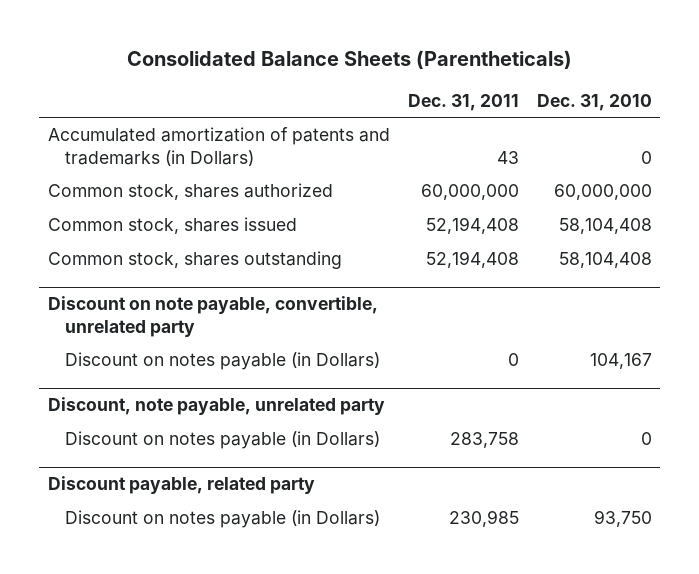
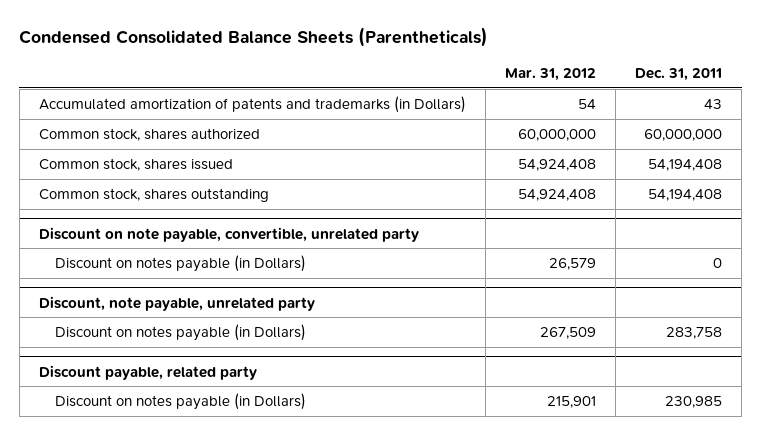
- Consolidated Balance Sheets (Parentheticals)
+ Condensed Consolidated Balance Sheets (Parentheticals)
- | Dec. 31, 2011 | Dec. 31, 2010
+ | Mar. 31, 2012 | Dec. 31, 2011
- Common stock, shares issued | 52,194,408 | 58,104,408
- Common stock, shares outstanding | 52,194,408 | 58,104,408
+ Common stock, shares issued | 54,924,408 | 54,194,408
+ Common stock, shares outstanding | 54,924,408 | 54,194,408

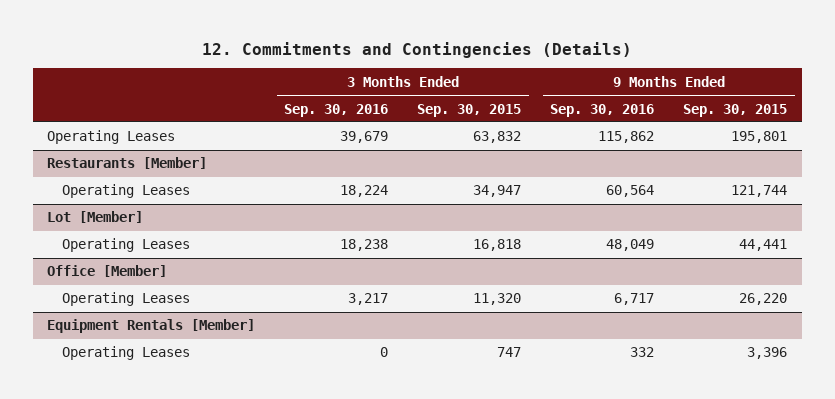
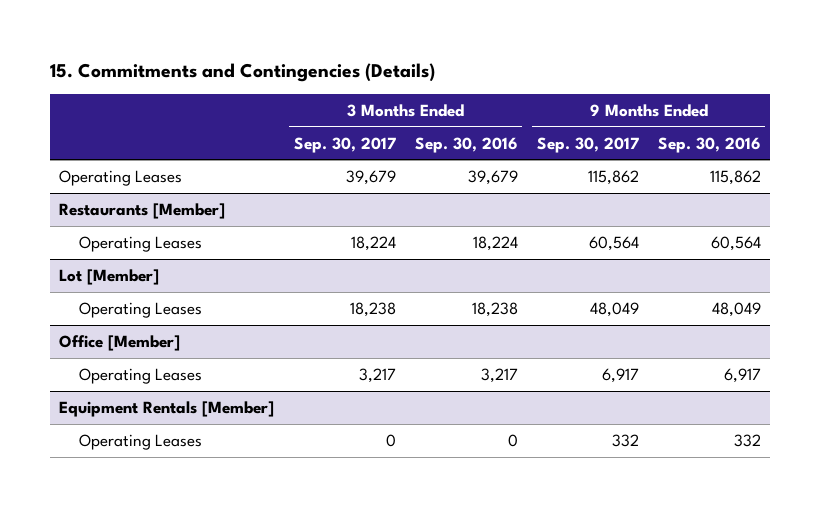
- 12. Commitments and Contingencies (Details)
+ 15. Commitments and Contingencies (Details)
- | 3 Months Ended Sep. 30, 2016 | 3 Months Ended Sep. 30, 2015 | 9 Months Ended Sep. 30, 2016 | 9 Months Ended Sep. 30, 2015
+ | 3 Months Ended Sep. 30, 2017 | 3 Months Ended Sep. 30, 2016 | 9 Months Ended Sep. 30, 2017 | 9 Months Ended Sep. 30, 2016
@ Office [Member]
- Operating Leases | 3,217 | 11,320 | 6,717 | 26,220
+ Operating Leases | 3,217 | 3,217 | 6,917 | 6,917

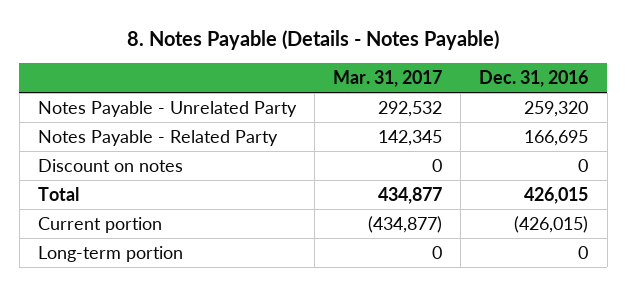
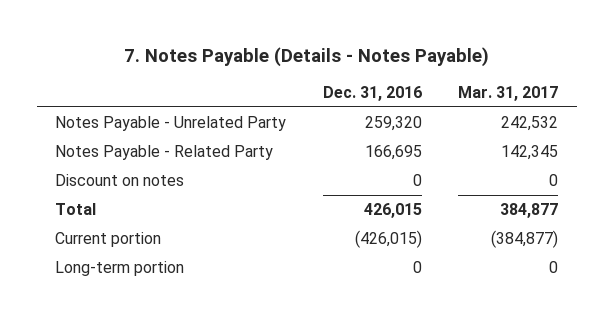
- 8. Notes Payable (Details - Notes Payable)
+ 7. Notes Payable (Details - Notes Payable)
- | Mar. 31, 2017 | Dec. 31, 2016
+ | Dec. 31, 2016 | Mar. 31, 2017
- Notes Payable - Unrelated Party | 292,532 | 259,320
+ Notes Payable - Unrelated Party | 259,320 | 242,532
- Total | 434,877 | 426,015
- Current portion | (434,877) | (426,015)
+ Total | 426,015 | 384,877
+ Current portion | (426,015) | (384,877)

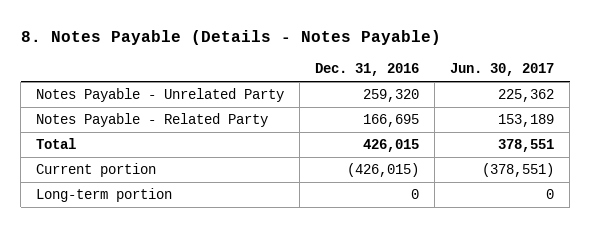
- 7. Notes Payable (Details - Notes Payable)
+ 8. Notes Payable (Details - Notes Payable)
- | Dec. 31, 2016 | Mar. 31, 2017
+ | Dec. 31, 2016 | Jun. 30, 2017
- Discount on notes | 0 | 0

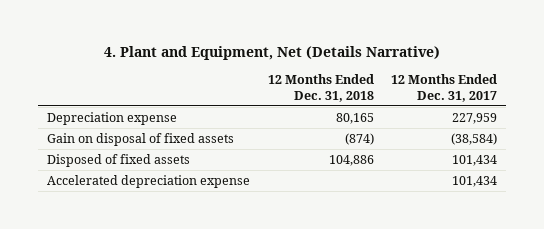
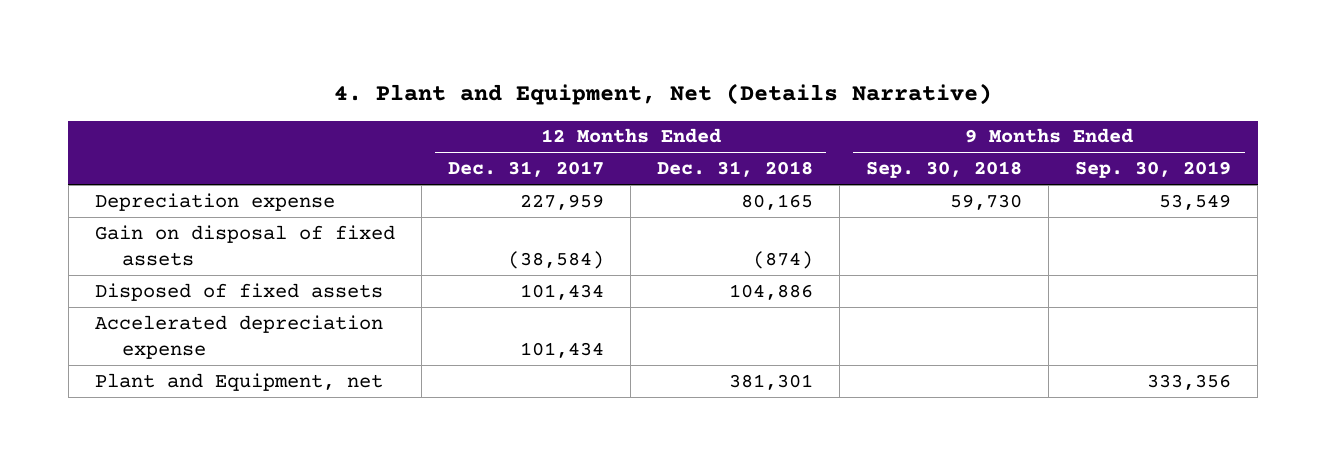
- | 12 Months Ended Dec. 31, 2018 | 12 Months Ended Dec. 31, 2017
+ | 12 Months Ended Dec. 31, 2017 | 12 Months Ended Dec. 31, 2018 | 9 Months Ended Sep. 30, 2018 | 9 Months Ended Sep. 30, 2019
+ Plant and Equipment, net | | 381,301 | | 333,356

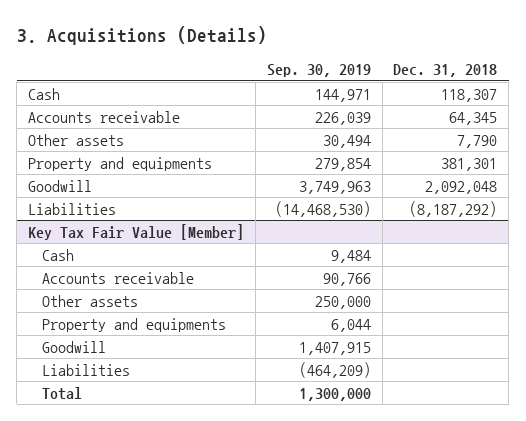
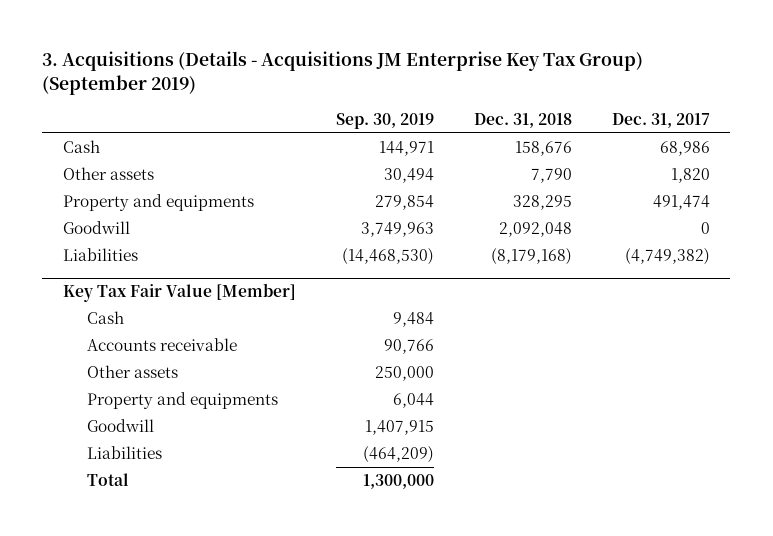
- 3. Acquisitions (Details)
+ 3. Acquisitions (Details - Acquisitions JM Enterprise Key Tax Group) (September 2019)
- | Sep. 30, 2019 | Dec. 31, 2018
+ | Sep. 30, 2019 | Dec. 31, 2018 | Dec. 31, 2017
- Cash | 144,971 | 118,307
- Accounts receivable | 226,039 | 64,345
+ Cash | 144,971 | 158,676 | 68,986
- Property and equipments | 279,854 | 381,301
+ Property and equipments | 279,854 | 328,295 | 491,474
- Liabilities | (14,468,530) | (8,187,292)
+ Liabilities | (14,468,530) | (8,179,168) | (4,749,382)

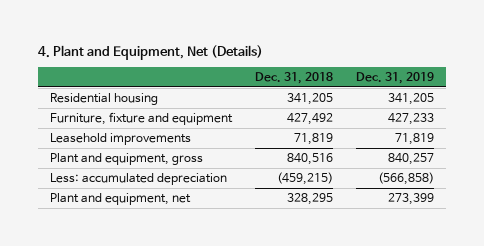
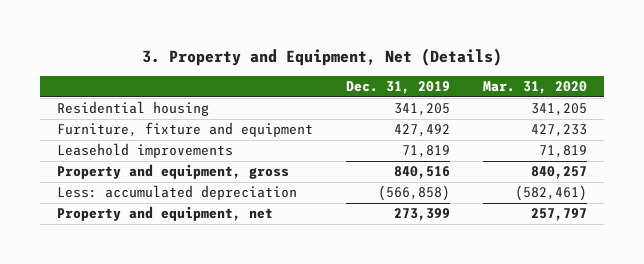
- 4. Plant and Equipment, Net (Details)
+ 3. Property and Equipment, Net (Details)
- | Dec. 31, 2018 | Dec. 31, 2019
+ | Dec. 31, 2019 | Mar. 31, 2020
- Furniture, fixture and equipment | 427,492 | 427,233
+ Furniture, fixture and equipment | 427,492 | 427,233
- Plant and equipment, gross | 840,516 | 840,257
+ Property and equipment, gross | 840,516 | 840,257
- Plant and equipment, net | 328,295 | 273,399
+ Property and equipment, net | 273,399 | 257,797

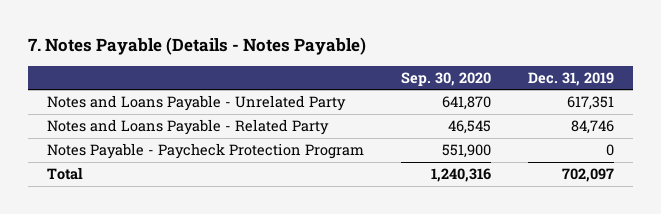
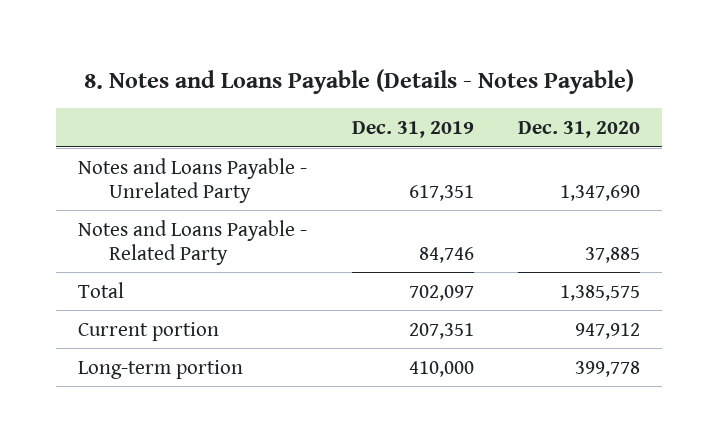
- 7. Notes Payable (Details - Notes Payable)
+ 8. Notes and Loans Payable (Details - Notes Payable)
- | Sep. 30, 2020 | Dec. 31, 2019
+ | Dec. 31, 2019 | Dec. 31, 2020
- Notes Payable - Paycheck Protection Program | 551,900 | 0
+ Current portion | 207,351 | 947,912
+ Long-term portion | 410,000 | 399,778

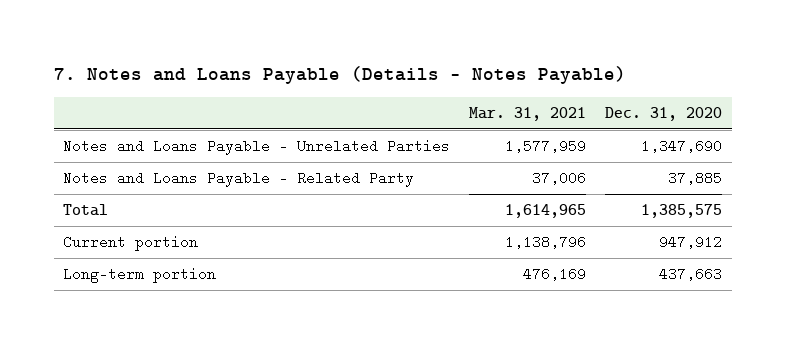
- 8. Notes and Loans Payable (Details - Notes Payable)
+ 7. Notes and Loans Payable (Details - Notes Payable)
- | Dec. 31, 2019 | Dec. 31, 2020
+ | Mar. 31, 2021 | Dec. 31, 2020
- Notes and Loans Payable - Unrelated Party | 617,351 | 1,347,690
+ Notes and Loans Payable - Unrelated Parties | 1,577,959 | 1,347,690
- Long-term portion | 410,000 | 399,778
+ Long-term portion | 476,169 | 437,663

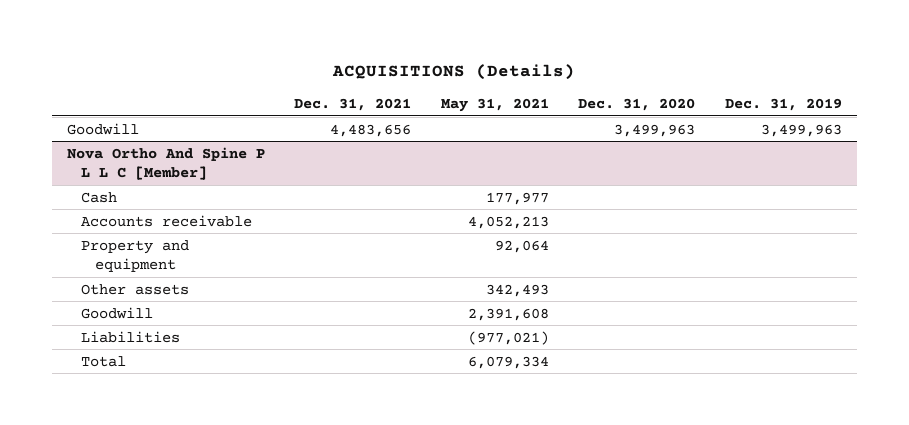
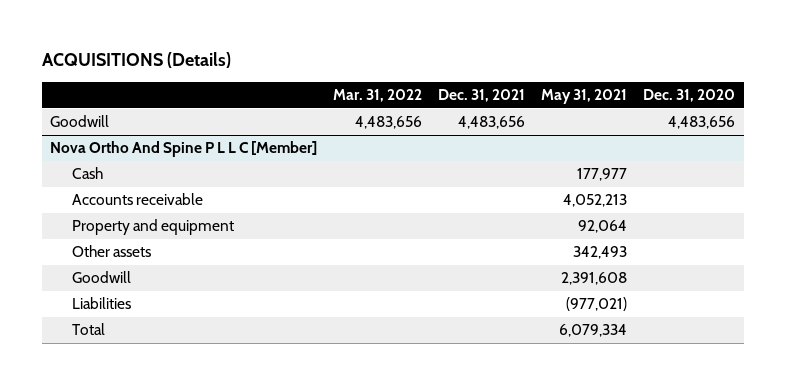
- | Dec. 31, 2021 | May 31, 2021 | Dec. 31, 2020 | Dec. 31, 2019
+ | Mar. 31, 2022 | Dec. 31, 2021 | May 31, 2021 | Dec. 31, 2020
- Goodwill | 4,483,656 | | 3,499,963 | 3,499,963
+ Goodwill | 4,483,656 | 4,483,656 | | 4,483,656

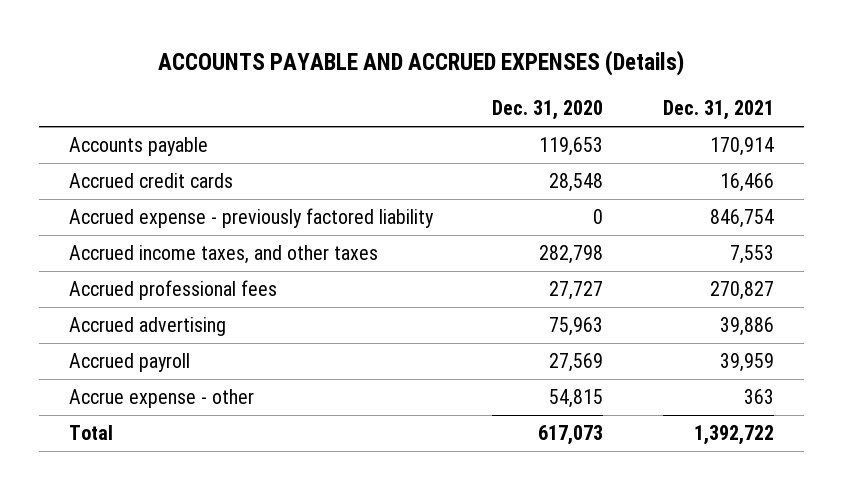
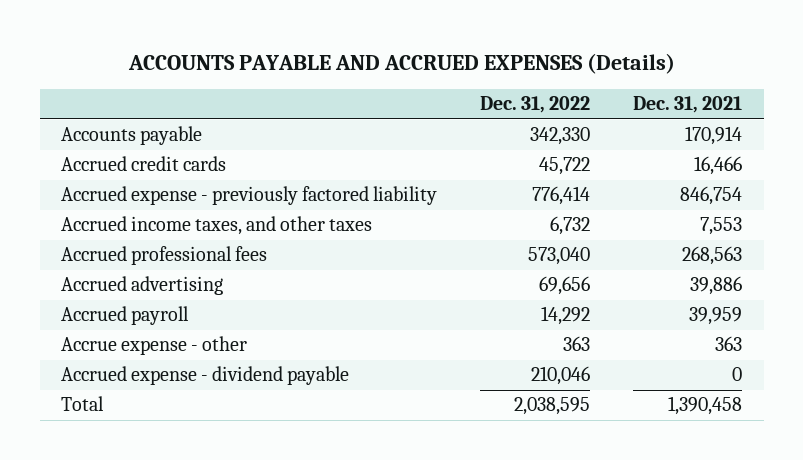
- | Dec. 31, 2020 | Dec. 31, 2021
+ | Dec. 31, 2022 | Dec. 31, 2021
- Accrued professional fees | 27,727 | 270,827
+ Accrued professional fees | 573,040 | 268,563
- Total | 617,073 | 1,392,722
+ Accrued expense - dividend payable | 210,046 | 0
+ Total | 2,038,595 | 1,390,458

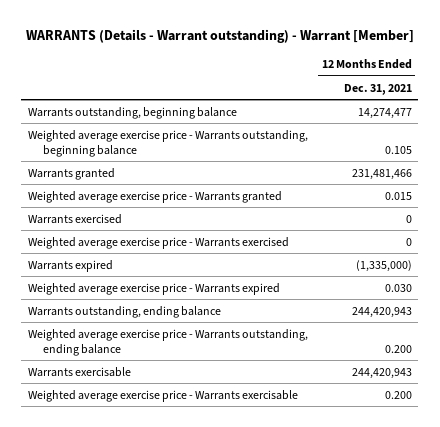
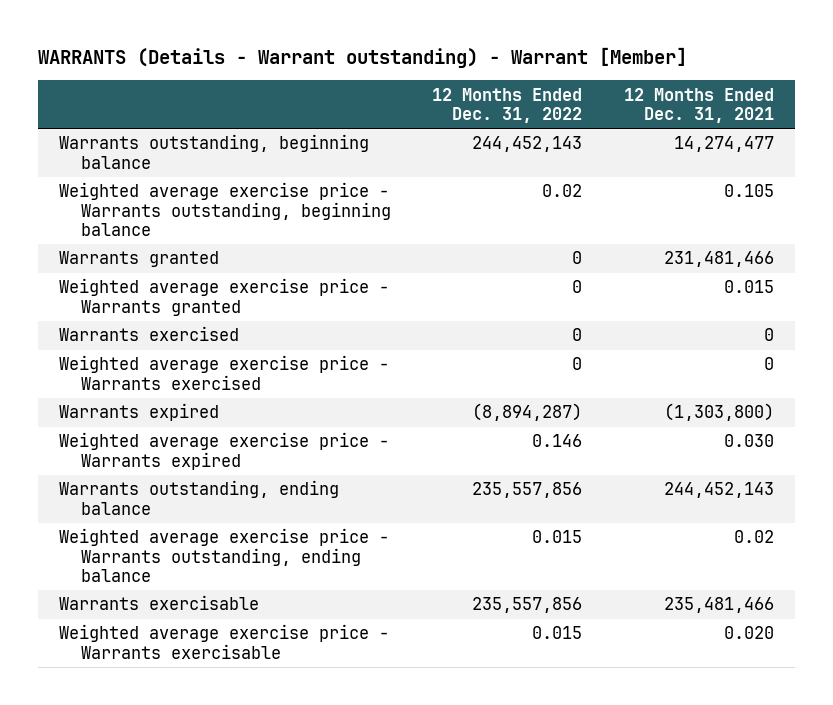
- | 12 Months Ended Dec. 31, 2021
+ | 12 Months Ended Dec. 31, 2022 | 12 Months Ended Dec. 31, 2021
- Warrants expired | (1,335,000)
+ Warrants expired | (8,894,287) | (1,303,800)
- Warrants outstanding, ending balance | 244,420,943
- Weighted average exercise price - Warrants outstanding, ending balance | 0.200
- Warrants exercisable | 244,420,943
- Weighted average exercise price - Warrants exercisable | 0.200
+ Warrants outstanding, ending balance | 235,557,856 | 244,452,143
+ Weighted average exercise price - Warrants outstanding, ending balance | 0.015 | 0.02
+ Warrants exercisable | 235,557,856 | 235,481,466
+ Weighted average exercise price - Warrants exercisable | 0.015 | 0.020

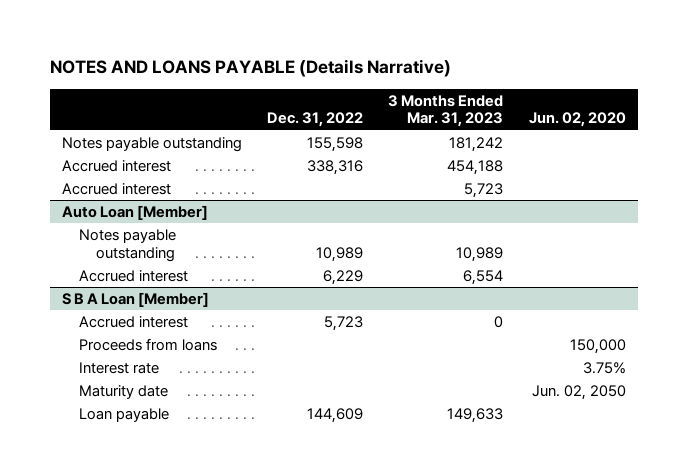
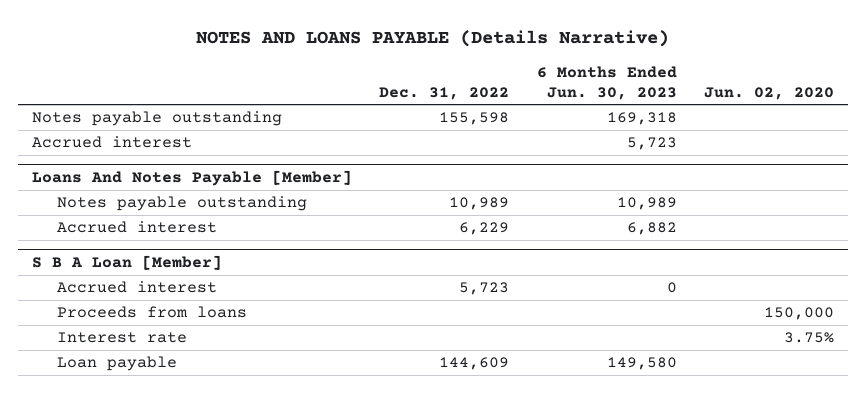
- | Dec. 31, 2022 | 3 Months Ended Mar. 31, 2023 | Jun. 02, 2020
+ | Dec. 31, 2022 | 6 Months Ended Jun. 30, 2023 | Jun. 02, 2020
- Accrued interest | 338,316 | 454,188 |
- Auto Loan [Member]
+ Loans And Notes Payable [Member]
@ S B A Loan [Member]
- Maturity date | | | Jun. 02, 2050

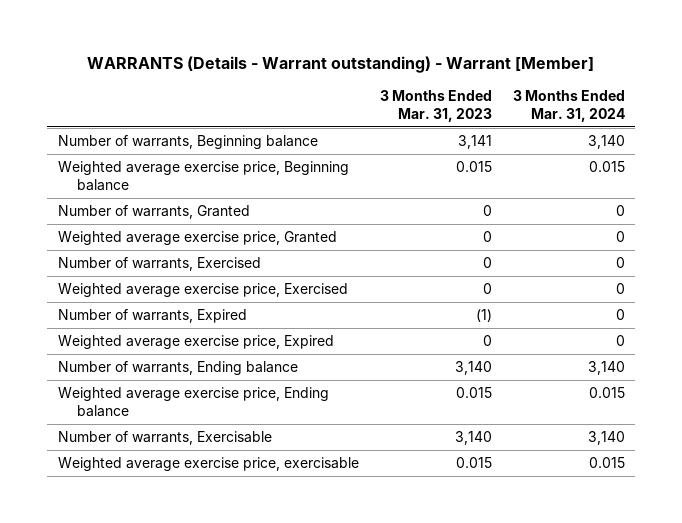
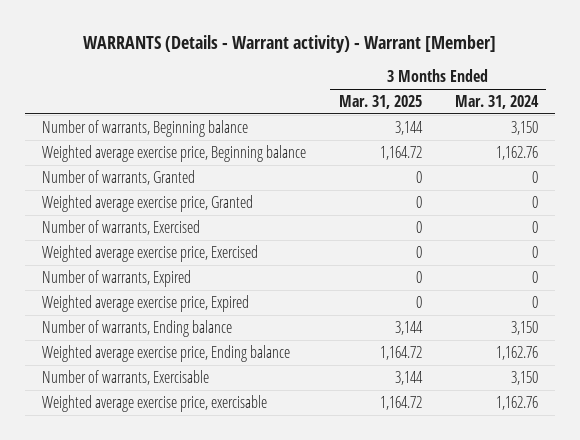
- WARRANTS (Details - Warrant outstanding) - Warrant [Member]
+ WARRANTS (Details - Warrant activity) - Warrant [Member]
- | 3 Months Ended Mar. 31, 2023 | 3 Months Ended Mar. 31, 2024
+ | 3 Months Ended Mar. 31, 2025 | 3 Months Ended Mar. 31, 2024
- Number of warrants, Beginning balance | 3,141 | 3,140
- Weighted average exercise price, Beginning balance | 0.015 | 0.015
+ Number of warrants, Beginning balance | 3,144 | 3,150
+ Weighted average exercise price, Beginning balance | 1,164.72 | 1,162.76
- Number of warrants, Ending balance | 3,140 | 3,140
- Weighted average exercise price, Ending balance | 0.015 | 0.015
- Number of warrants, Exercisable | 3,140 | 3,140
- Weighted average exercise price, exercisable | 0.015 | 0.015
+ Number of warrants, Ending balance | 3,144 | 3,150
+ Weighted average exercise price, Ending balance | 1,164.72 | 1,162.76
+ Number of warrants, Exercisable | 3,144 | 3,150
+ Weighted average exercise price, exercisable | 1,164.72 | 1,162.76

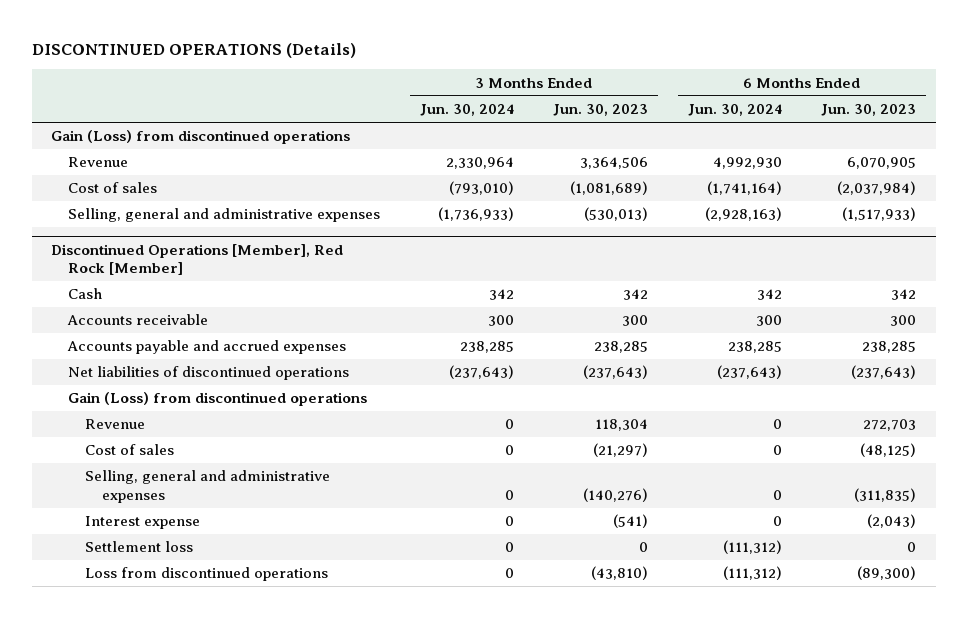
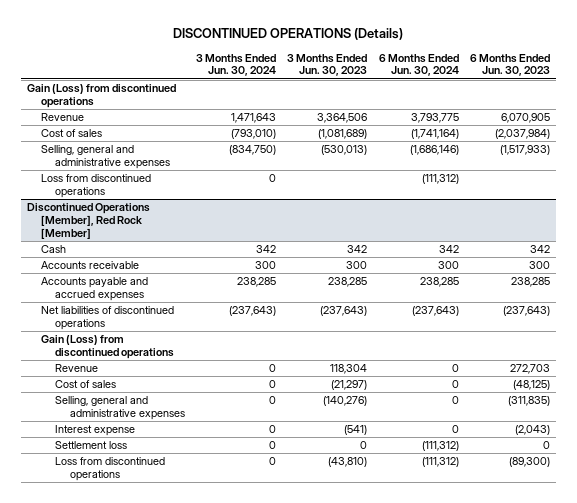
- Revenue | 2,330,964 | 3,364,506 | 4,992,930 | 6,070,905
+ Revenue | 1,471,643 | 3,364,506 | 3,793,775 | 6,070,905
- Selling, general and administrative expenses | (1,736,933) | (530,013) | (2,928,163) | (1,517,933)
+ Selling, general and administrative expenses | (834,750) | (530,013) | (1,686,146) | (1,517,933)
+ Loss from discontinued operations | 0 | | (111,312) |

